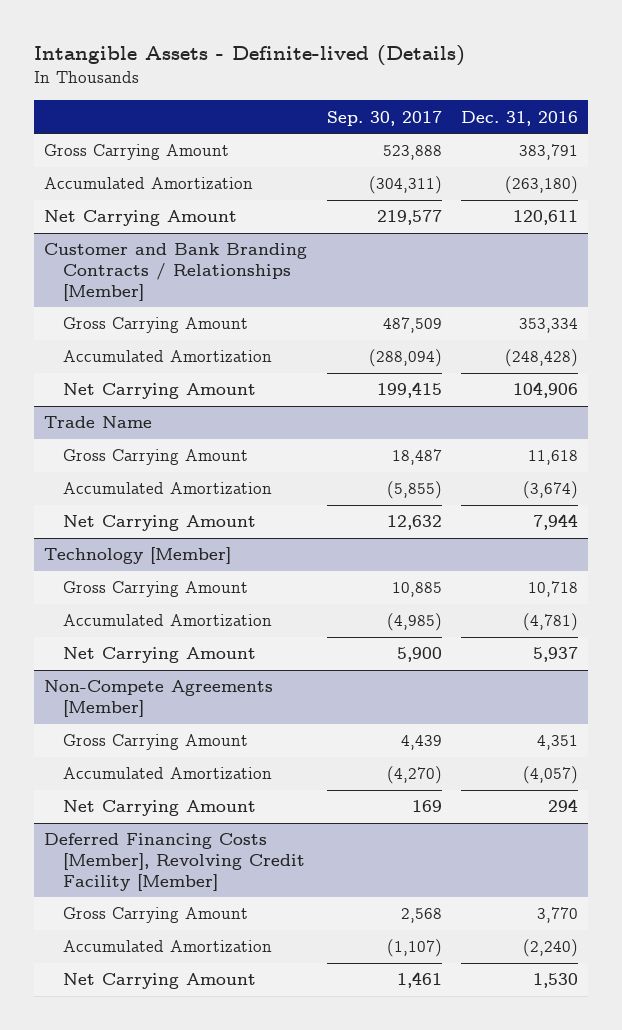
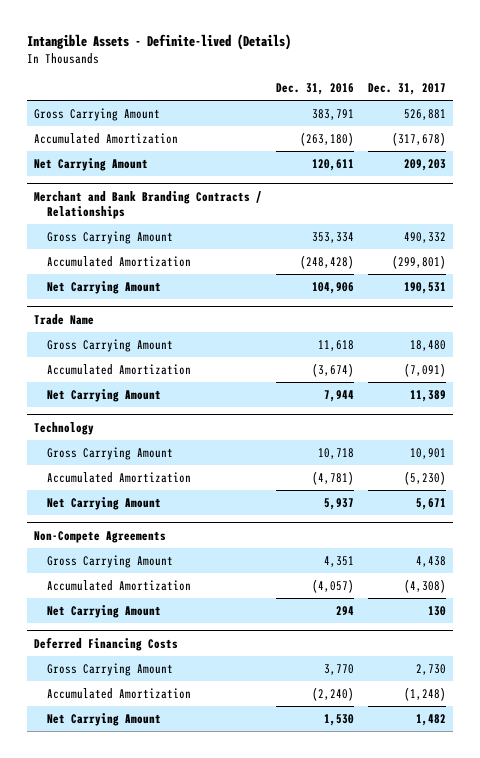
- | Sep. 30, 2017 | Dec. 31, 2016
+ | Dec. 31, 2016 | Dec. 31, 2017
- Customer and Bank Branding Contracts / Relationships [Member]
+ Merchant and Bank Branding Contracts / Relationships
- Technology [Member]
+ Technology
- Non-Compete Agreements [Member]
+ Non-Compete Agreements
- Deferred Financing Costs [Member], Revolving Credit Facility [Member]
+ Deferred Financing Costs

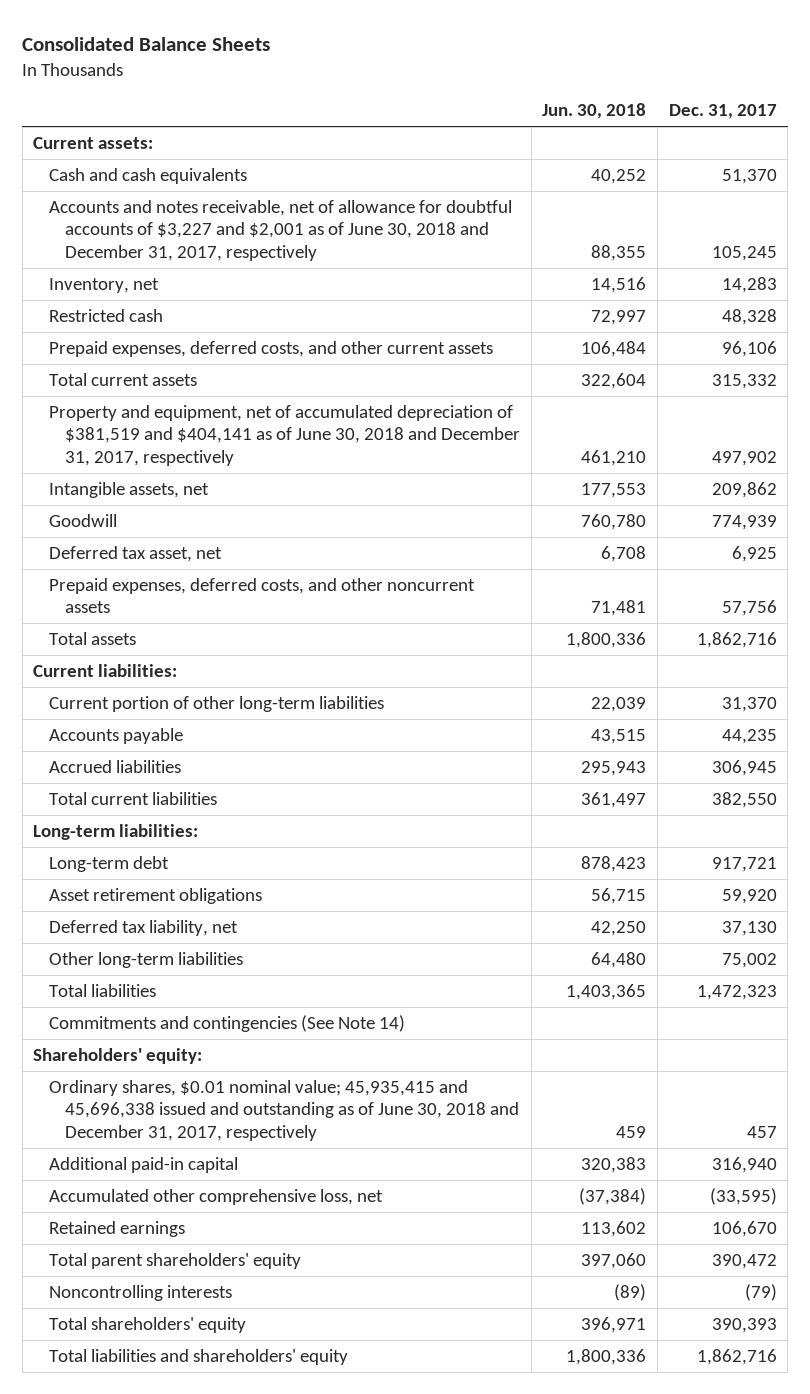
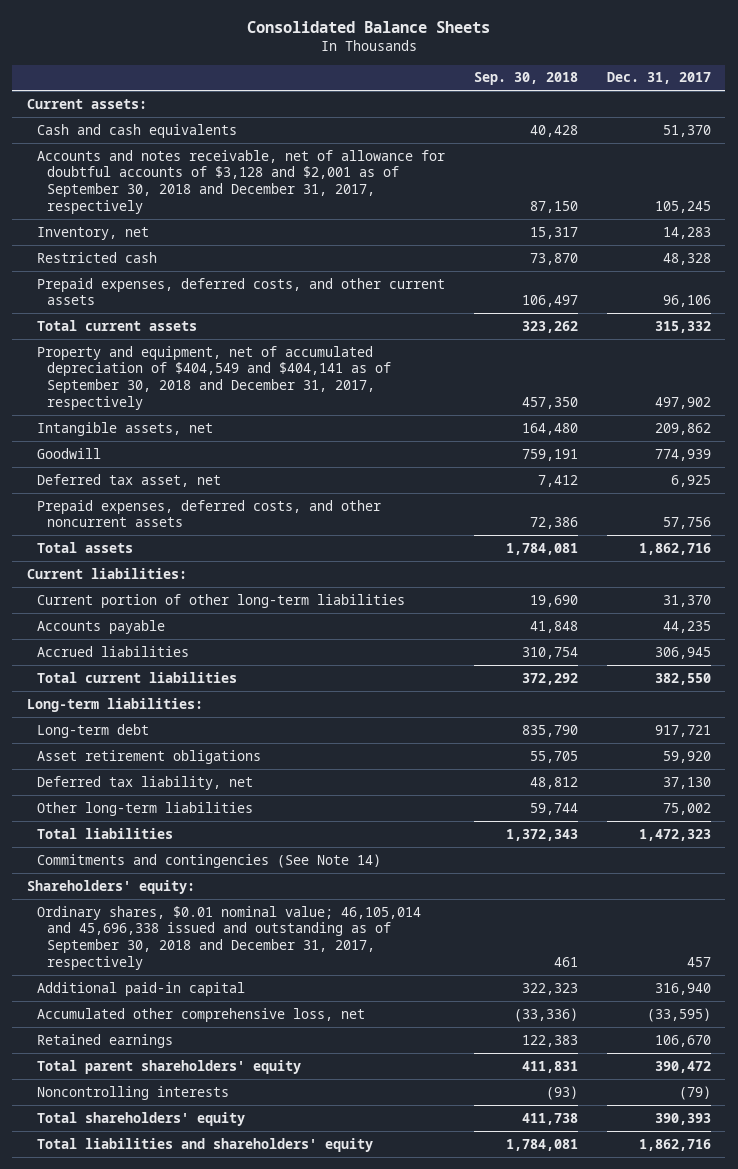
- | Jun. 30, 2018 | Dec. 31, 2017
+ | Sep. 30, 2018 | Dec. 31, 2017
- Accounts and notes receivable, net of allowance for doubtful accounts of $3,227 and $2,001 as of June 30, 2018 and December 31, 2017, respectively | 88,355 | 105,245
+ Accounts and notes receivable, net of allowance for doubtful accounts of $3,128 and $2,001 as of September 30, 2018 and December 31, 2017, respectively | 87,150 | 105,245
- Property and equipment, net of accumulated depreciation of $381,519 and $404,141 as of June 30, 2018 and December 31, 2017, respectively | 461,210 | 497,902
+ Property and equipment, net of accumulated depreciation of $404,549 and $404,141 as of September 30, 2018 and December 31, 2017, respectively | 457,350 | 497,902
- Ordinary shares, $0.01 nominal value; 45,935,415 and 45,696,338 issued and outstanding as of June 30, 2018 and December 31, 2017, respectively | 459 | 457
+ Ordinary shares, $0.01 nominal value; 46,105,014 and 45,696,338 issued and outstanding as of September 30, 2018 and December 31, 2017, respectively | 461 | 457

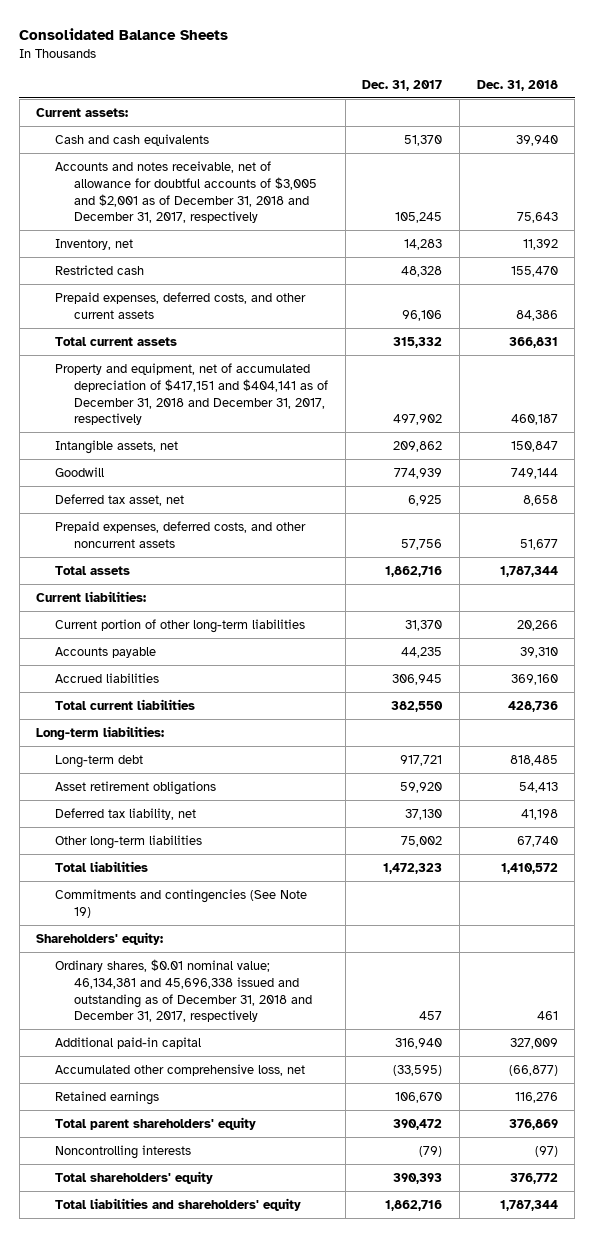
- | Sep. 30, 2018 | Dec. 31, 2017
+ | Dec. 31, 2017 | Dec. 31, 2018
- Accounts and notes receivable, net of allowance for doubtful accounts of $3,128 and $2,001 as of September 30, 2018 and December 31, 2017, respectively | 87,150 | 105,245
+ Accounts and notes receivable, net of allowance for doubtful accounts of $3,005 and $2,001 as of December 31, 2018 and December 31, 2017, respectively | 105,245 | 75,643
- Property and equipment, net of accumulated depreciation of $404,549 and $404,141 as of September 30, 2018 and December 31, 2017, respectively | 457,350 | 497,902
+ Property and equipment, net of accumulated depreciation of $417,151 and $404,141 as of December 31, 2018 and December 31, 2017, respectively | 497,902 | 460,187
- Commitments and contingencies (See Note 14)
+ Commitments and contingencies (See Note 19)
- Ordinary shares, $0.01 nominal value; 46,105,014 and 45,696,338 issued and outstanding as of September 30, 2018 and December 31, 2017, respectively | 461 | 457
+ Ordinary shares, $0.01 nominal value; 46,134,381 and 45,696,338 issued and outstanding as of December 31, 2018 and December 31, 2017, respectively | 457 | 461

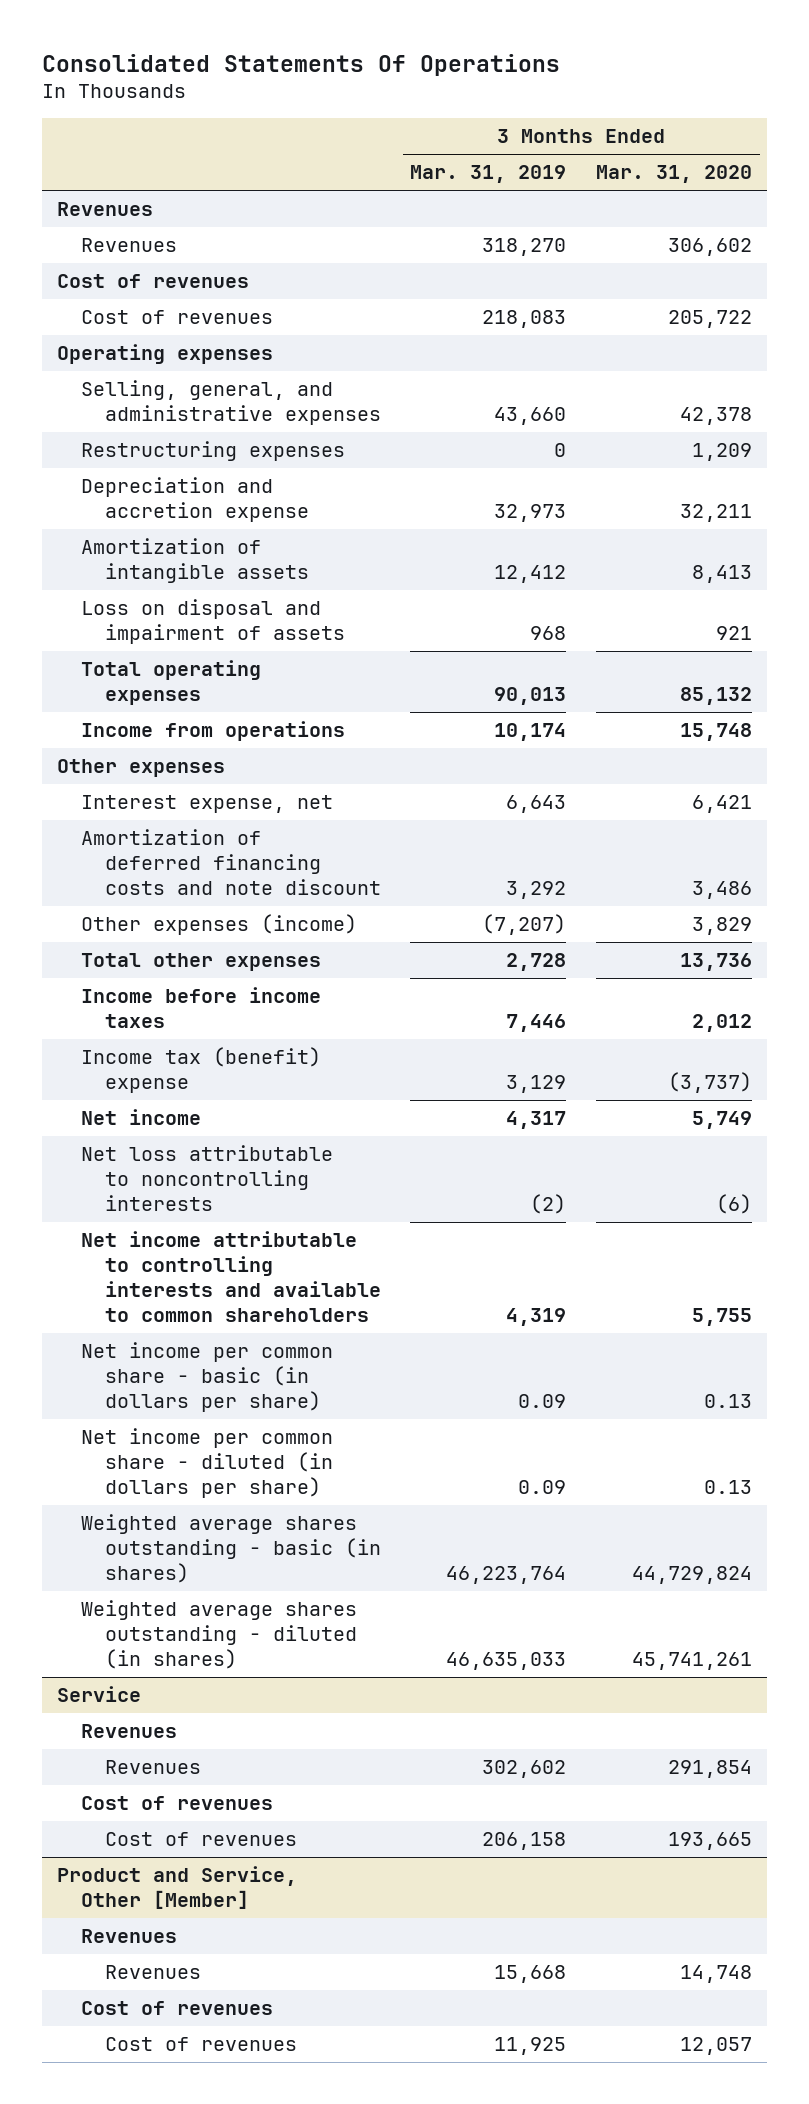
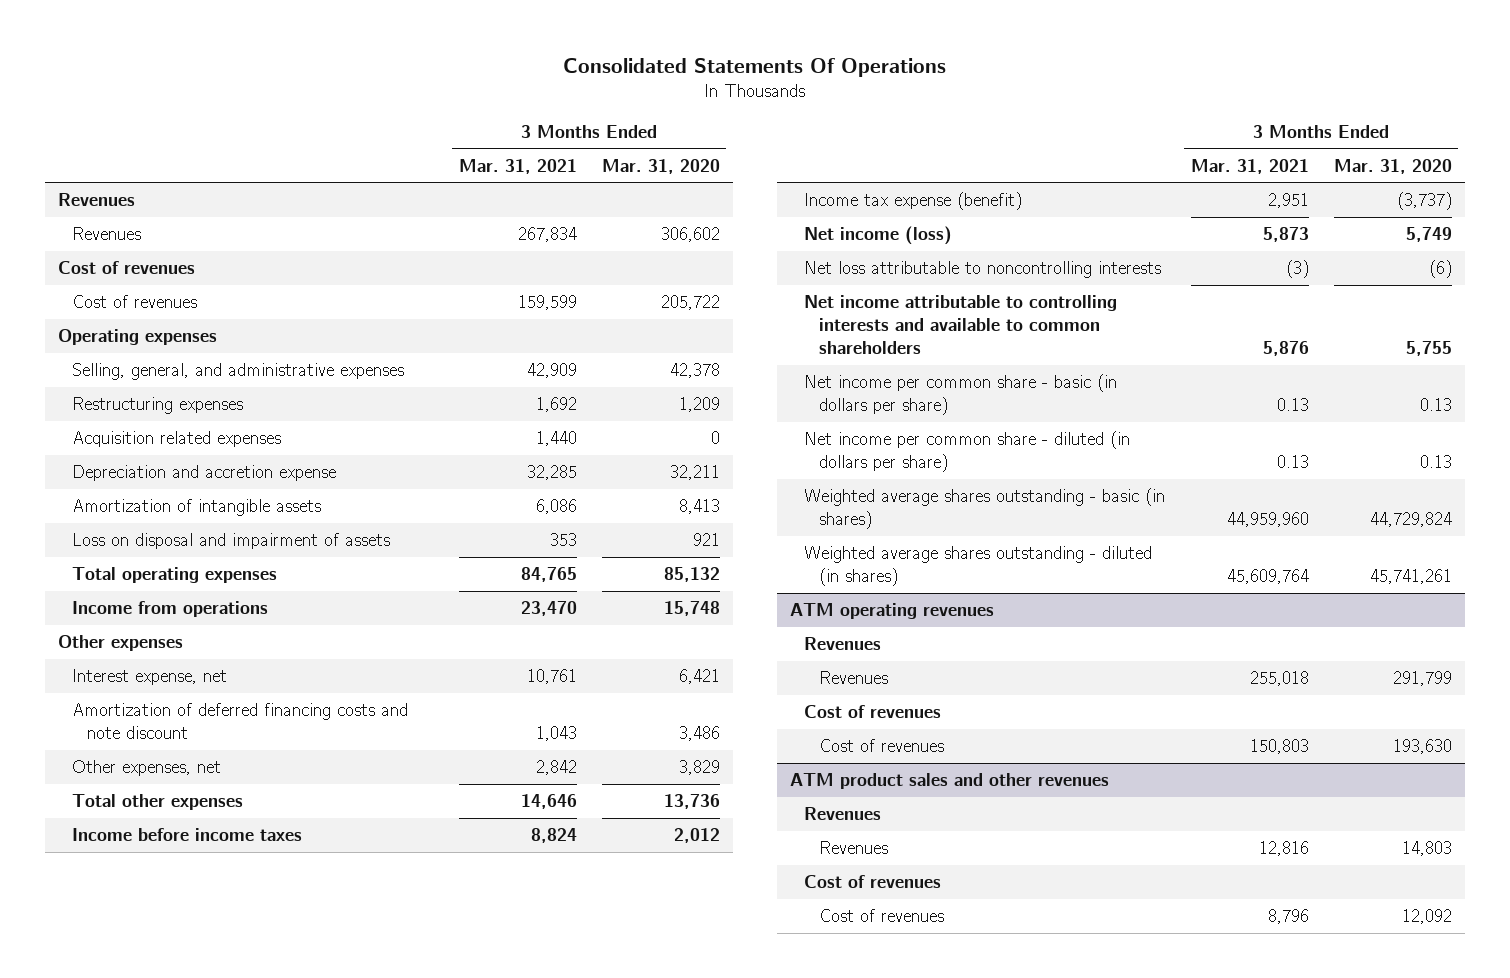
- | 3 Months Ended Mar. 31, 2019 | 3 Months Ended Mar. 31, 2020
+ | 3 Months Ended Mar. 31, 2021 | 3 Months Ended Mar. 31, 2020
+ Acquisition related expenses | 1,440 | 0
- Other expenses (income) | (7,207) | 3,829
+ Other expenses, net | 2,842 | 3,829
- Income tax (benefit) expense | 3,129 | (3,737)
- Net income | 4,317 | 5,749
+ Income tax expense (benefit) | 2,951 | (3,737)
+ Net income (loss) | 5,873 | 5,749
- Service
+ ATM operating revenues
- Revenues | 302,602 | 291,854
+ Revenues | 255,018 | 291,799
- Cost of revenues | 206,158 | 193,665
- Product and Service, Other [Member]
+ Cost of revenues | 150,803 | 193,630
+ ATM product sales and other revenues
- Revenues | 15,668 | 14,748
+ Revenues | 12,816 | 14,803
- Cost of revenues | 11,925 | 12,057
+ Cost of revenues | 8,796 | 12,092

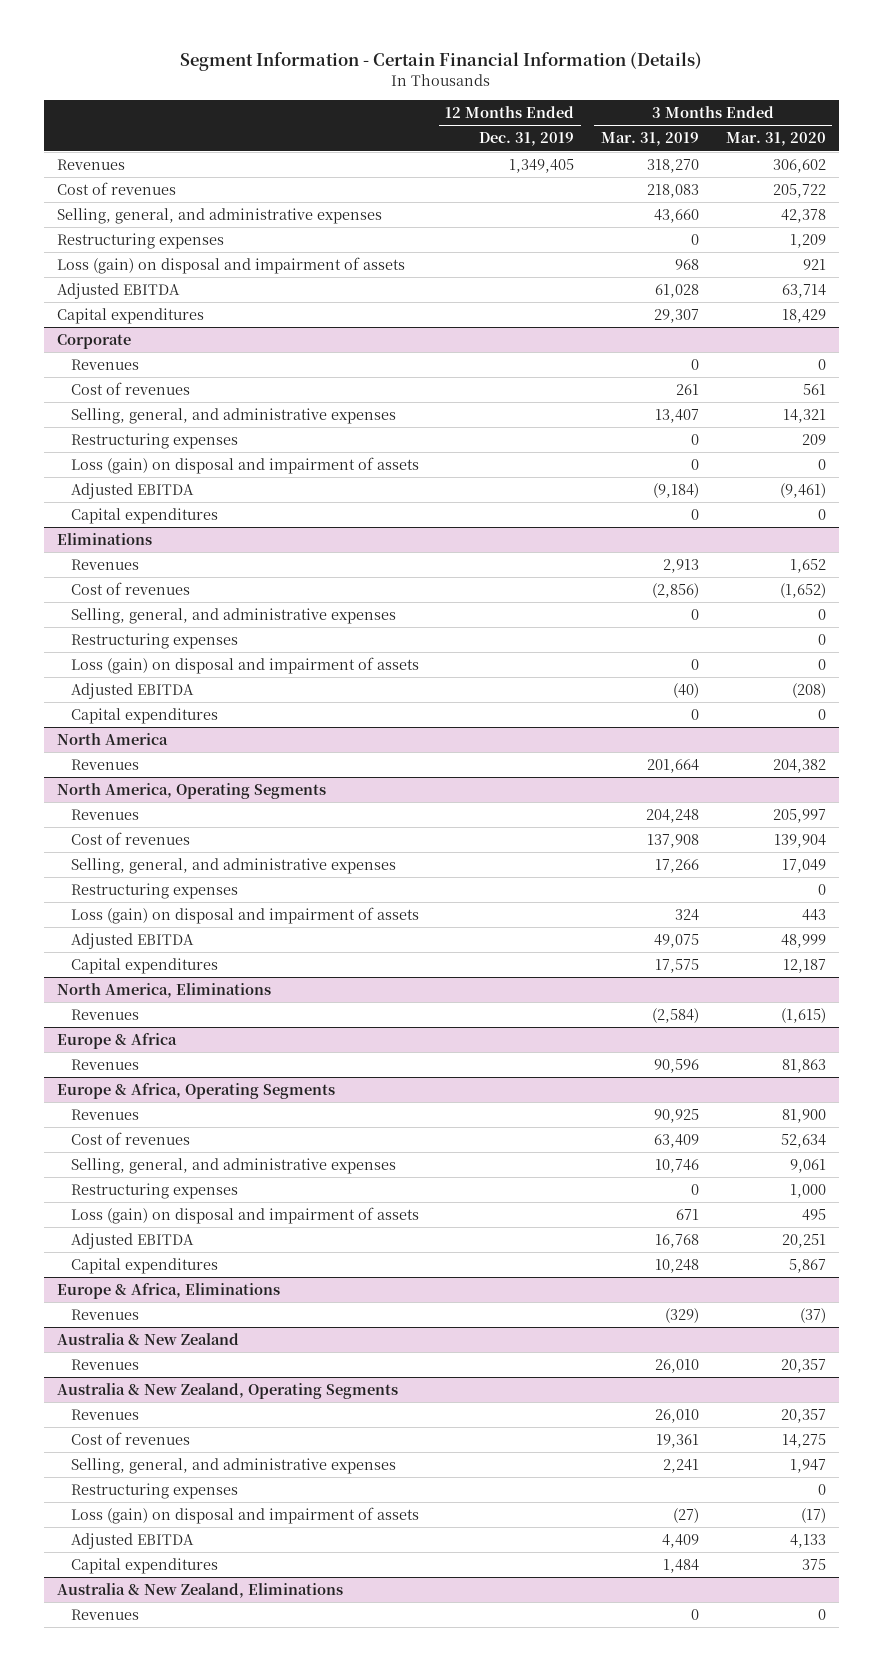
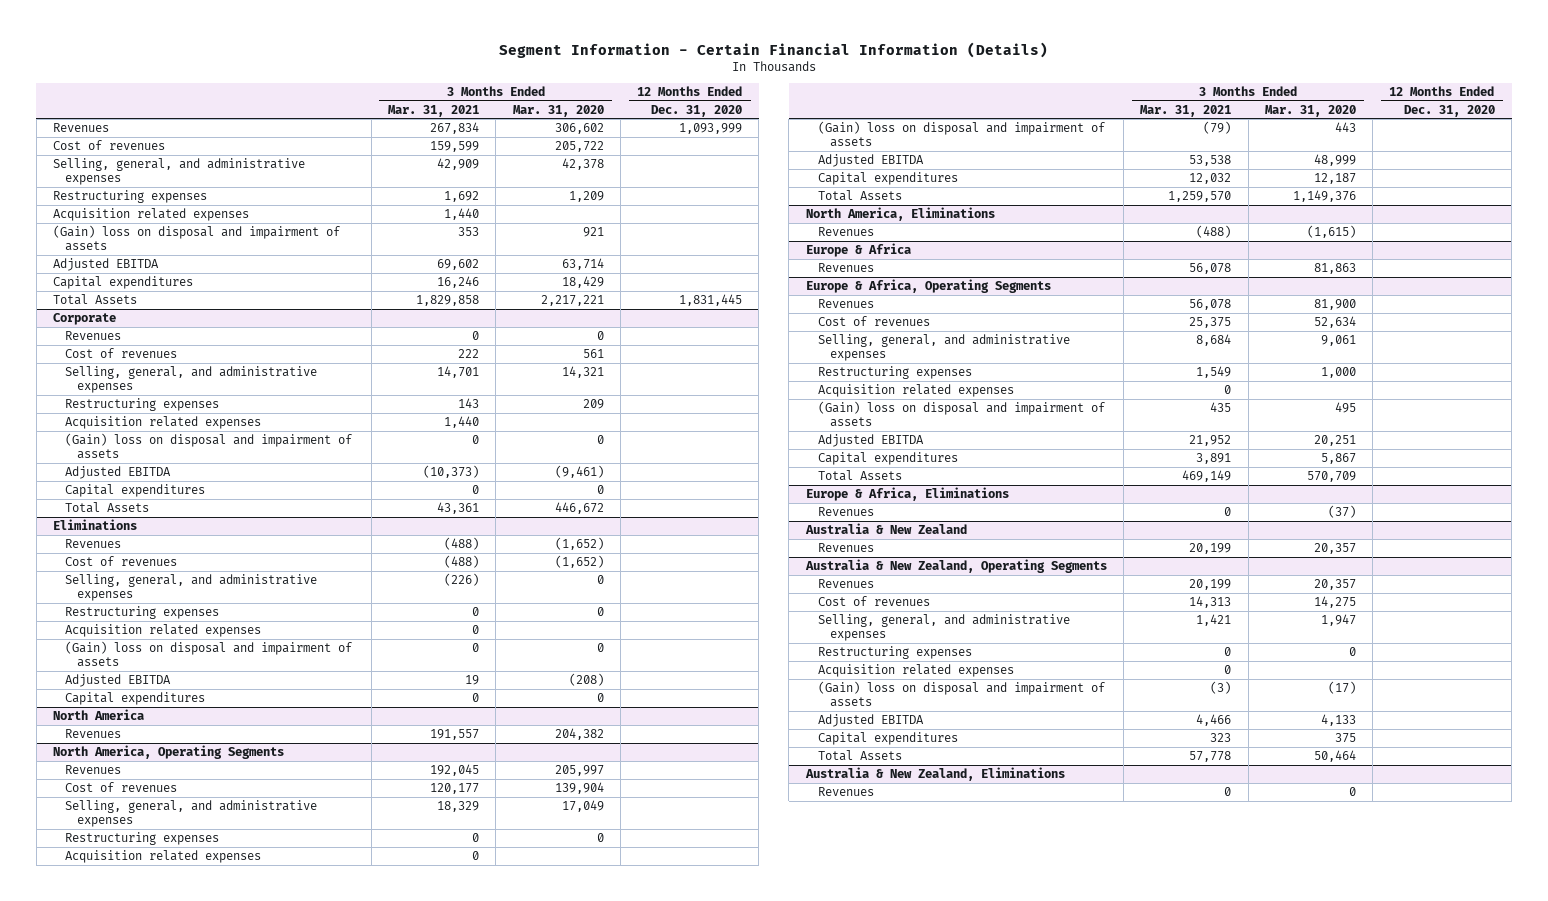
- | 12 Months Ended Dec. 31, 2019 | 3 Months Ended Mar. 31, 2019 | 3 Months Ended Mar. 31, 2020
+ | 3 Months Ended Mar. 31, 2021 | 3 Months Ended Mar. 31, 2020 | 12 Months Ended Dec. 31, 2020
- Loss (gain) on disposal and impairment of assets | | 968 | 921
+ Acquisition related expenses | 1,440 | |
+ (Gain) loss on disposal and impairment of assets | 353 | 921 |
+ Total Assets | 1,829,858 | 2,217,221 | 1,831,445
@ Corporate
- Loss (gain) on disposal and impairment of assets | | 0 | 0
+ Acquisition related expenses | 1,440 | |
+ (Gain) loss on disposal and impairment of assets | 0 | 0 |
+ Total Assets | 43,361 | 446,672 |
@ Eliminations
- Revenues | | 2,913 | 1,652
+ Revenues | (488) | (1,652) |
- Loss (gain) on disposal and impairment of assets | | 0 | 0
+ Acquisition related expenses | 0 | |
+ (Gain) loss on disposal and impairment of assets | 0 | 0 |
@ North America, Operating Segments
- Loss (gain) on disposal and impairment of assets | | 324 | 443
+ Acquisition related expenses | 0 | |
+ (Gain) loss on disposal and impairment of assets | (79) | 443 |
+ Total Assets | 1,259,570 | 1,149,376 |
@ Europe & Africa, Operating Segments
- Loss (gain) on disposal and impairment of assets | | 671 | 495
+ Acquisition related expenses | 0 | |
+ (Gain) loss on disposal and impairment of assets | 435 | 495 |
+ Total Assets | 469,149 | 570,709 |
@ Australia & New Zealand, Operating Segments
- Loss (gain) on disposal and impairment of assets | | (27) | (17)
+ Acquisition related expenses | 0 | |
+ (Gain) loss on disposal and impairment of assets | (3) | (17) |
+ Total Assets | 57,778 | 50,464 |

